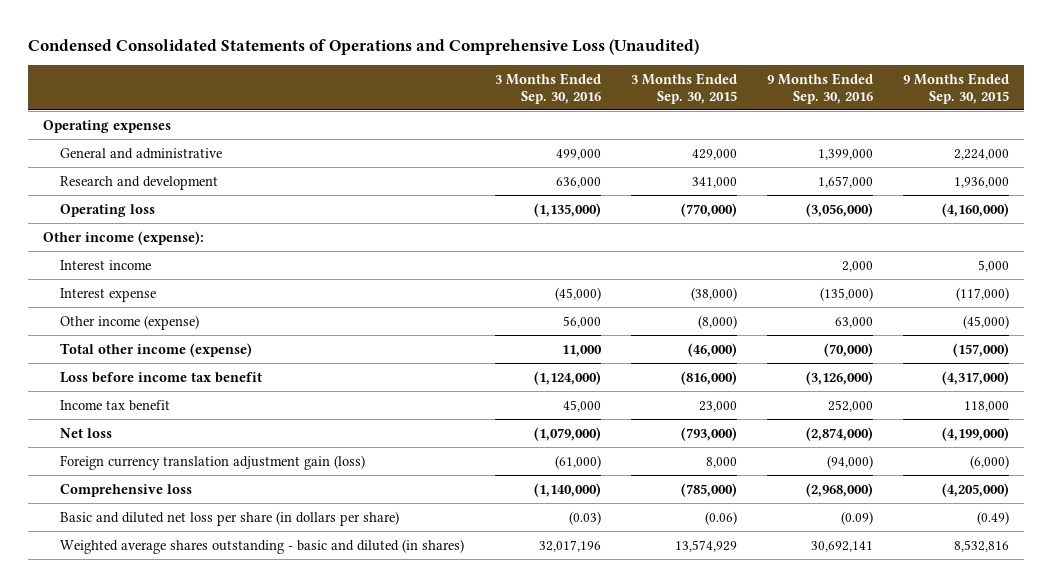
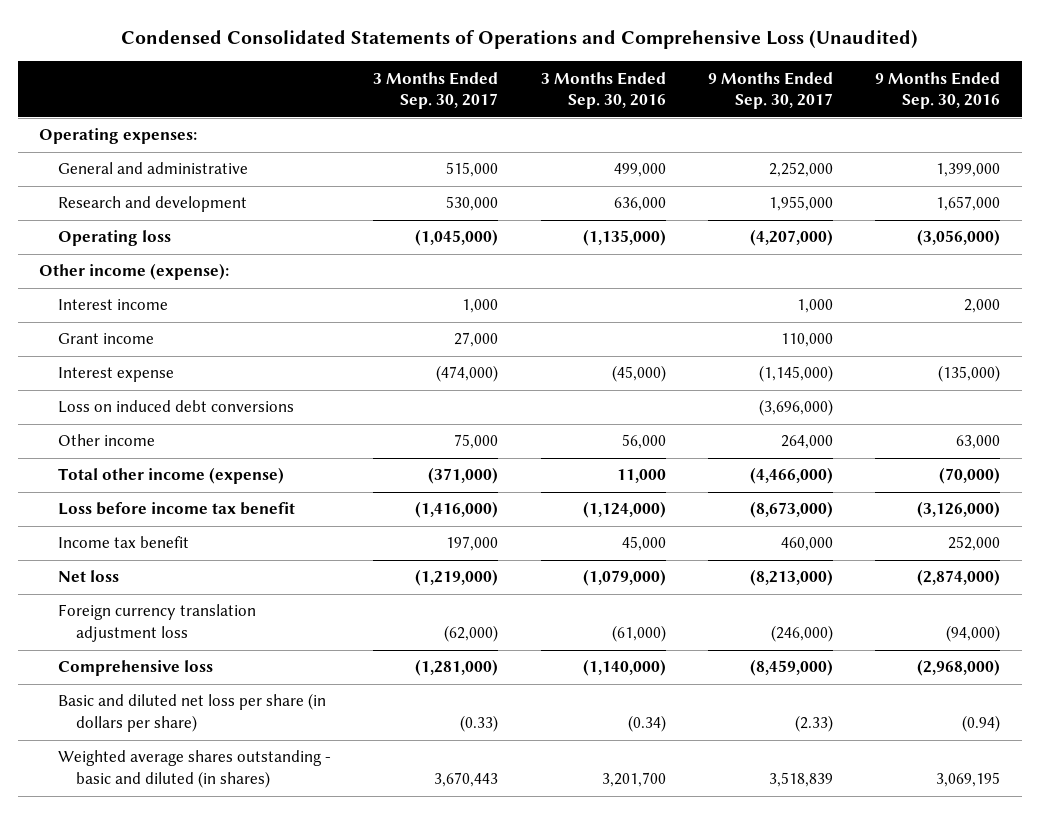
- | 3 Months Ended Sep. 30, 2016 | 3 Months Ended Sep. 30, 2015 | 9 Months Ended Sep. 30, 2016 | 9 Months Ended Sep. 30, 2015
+ | 3 Months Ended Sep. 30, 2017 | 3 Months Ended Sep. 30, 2016 | 9 Months Ended Sep. 30, 2017 | 9 Months Ended Sep. 30, 2016
- Operating expenses
+ Operating expenses:
+ Grant income | 27,000 | | 110,000 |
- Other income (expense) | 56,000 | (8,000) | 63,000 | (45,000)
+ Loss on induced debt conversions | | | (3,696,000) |
+ Other income | 75,000 | 56,000 | 264,000 | 63,000
- Foreign currency translation adjustment gain (loss) | (61,000) | 8,000 | (94,000) | (6,000)
+ Foreign currency translation adjustment loss | (62,000) | (61,000) | (246,000) | (94,000)
- Basic and diluted net loss per share (in dollars per share) | (0.03) | (0.06) | (0.09) | (0.49)
- Weighted average shares outstanding - basic and diluted (in shares) | 32,017,196 | 13,574,929 | 30,692,141 | 8,532,816
+ Basic and diluted net loss per share (in dollars per share) | (0.33) | (0.34) | (2.33) | (0.94)
+ Weighted average shares outstanding - basic and diluted (in shares) | 3,670,443 | 3,201,700 | 3,518,839 | 3,069,195

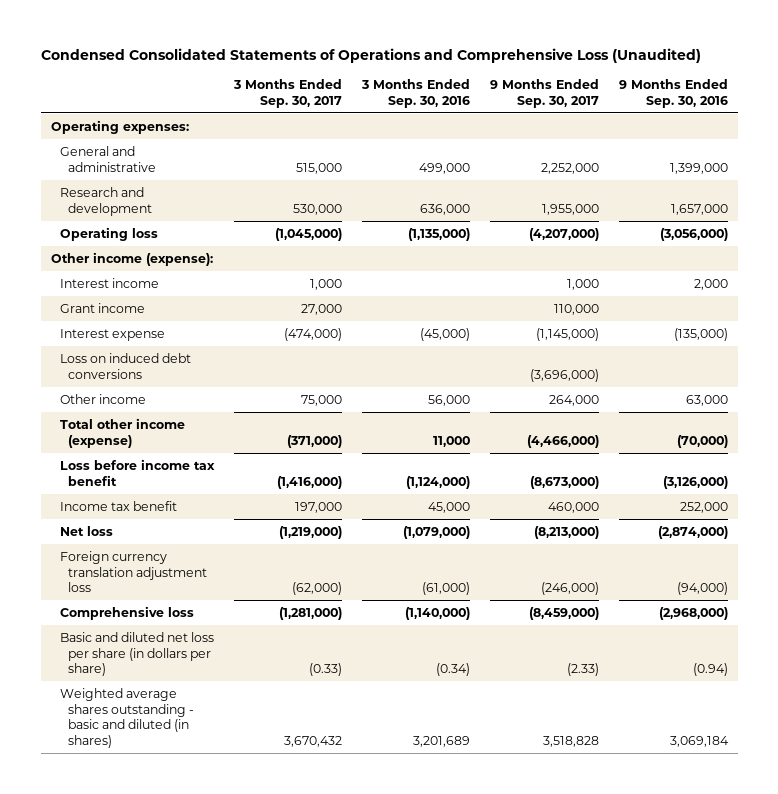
- Weighted average shares outstanding - basic and diluted (in shares) | 3,670,443 | 3,201,700 | 3,518,839 | 3,069,195
+ Weighted average shares outstanding - basic and diluted (in shares) | 3,670,432 | 3,201,689 | 3,518,828 | 3,069,184

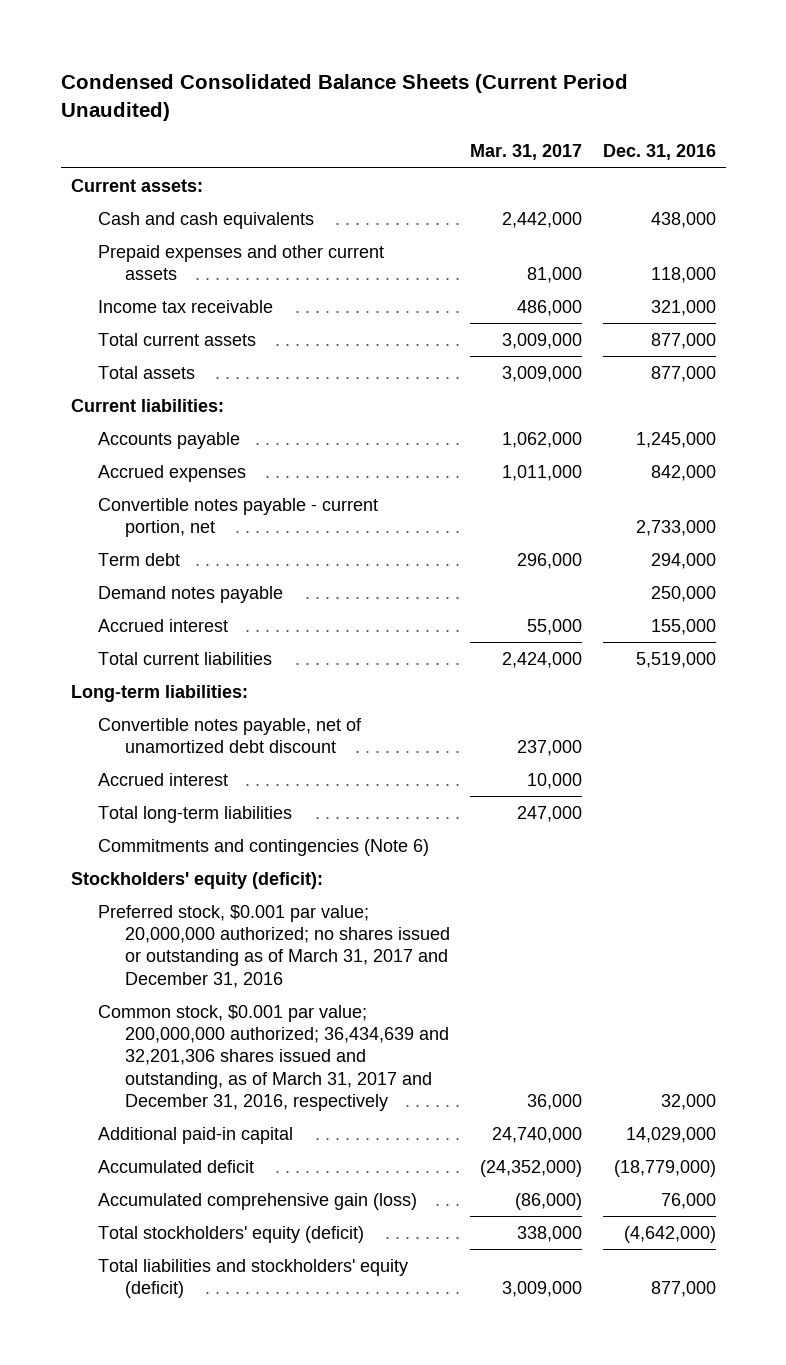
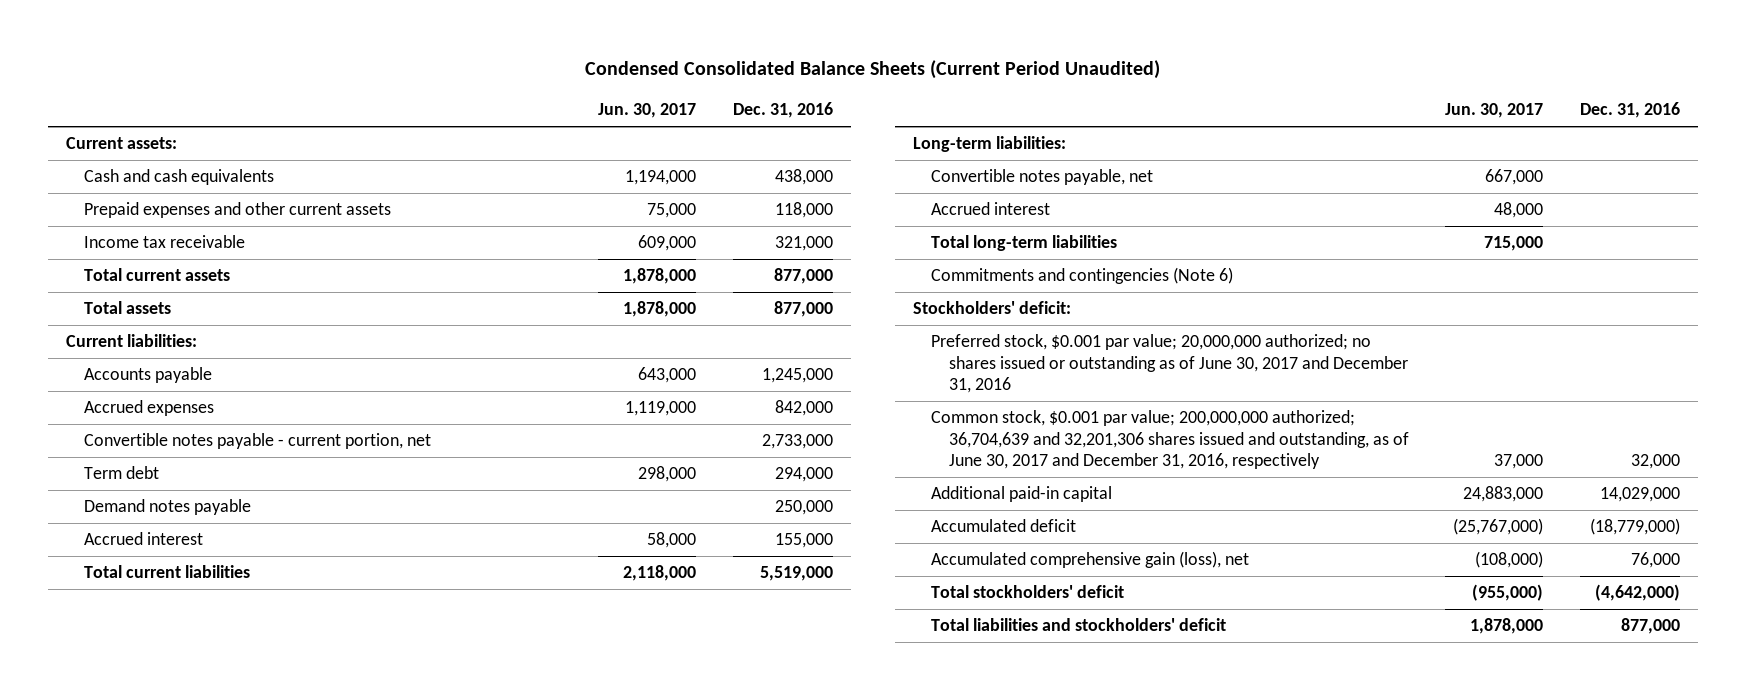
- | Mar. 31, 2017 | Dec. 31, 2016
+ | Jun. 30, 2017 | Dec. 31, 2016
- Convertible notes payable, net of unamortized debt discount | 237,000 |
+ Convertible notes payable, net | 667,000 |
- Stockholders' equity (deficit):
- Preferred stock, $0.001 par value; 20,000,000 authorized; no shares issued or outstanding as of March 31, 2017 and December 31, 2016
- Common stock, $0.001 par value; 200,000,000 authorized; 36,434,639 and 32,201,306 shares issued and outstanding, as of March 31, 2017 and December 31, 2016, respectively | 36,000 | 32,000
+ Stockholders' deficit:
+ Preferred stock, $0.001 par value; 20,000,000 authorized; no shares issued or outstanding as of June 30, 2017 and December 31, 2016
+ Common stock, $0.001 par value; 200,000,000 authorized; 36,704,639 and 32,201,306 shares issued and outstanding, as of June 30, 2017 and December 31, 2016, respectively | 37,000 | 32,000
- Accumulated comprehensive gain (loss) | (86,000) | 76,000
- Total stockholders' equity (deficit) | 338,000 | (4,642,000)
- Total liabilities and stockholders' equity (deficit) | 3,009,000 | 877,000
+ Accumulated comprehensive gain (loss), net | (108,000) | 76,000
+ Total stockholders' deficit | (955,000) | (4,642,000)
+ Total liabilities and stockholders' deficit | 1,878,000 | 877,000

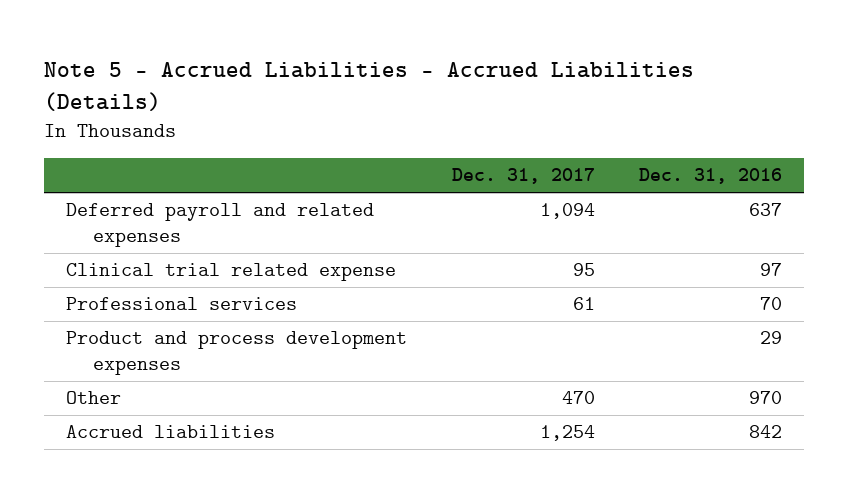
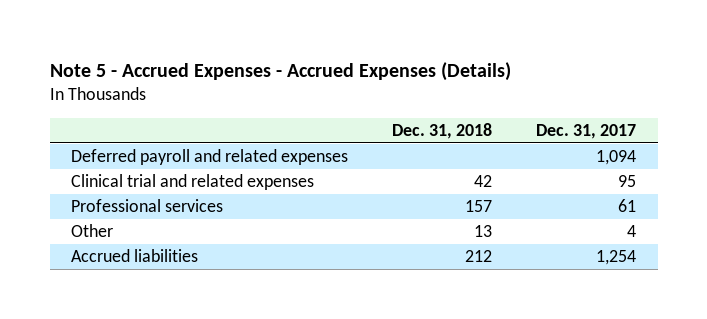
- Note 5 - Accrued Liabilities - Accrued Liabilities (Details)
+ Note 5 - Accrued Expenses - Accrued Expenses (Details)
- | Dec. 31, 2017 | Dec. 31, 2016
+ | Dec. 31, 2018 | Dec. 31, 2017
- Clinical trial related expense | 95 | 97
+ Clinical trial and related expenses | 42 | 95
- Product and process development expenses | | 29
- Other | 470 | 970
+ Other | 13 | 4

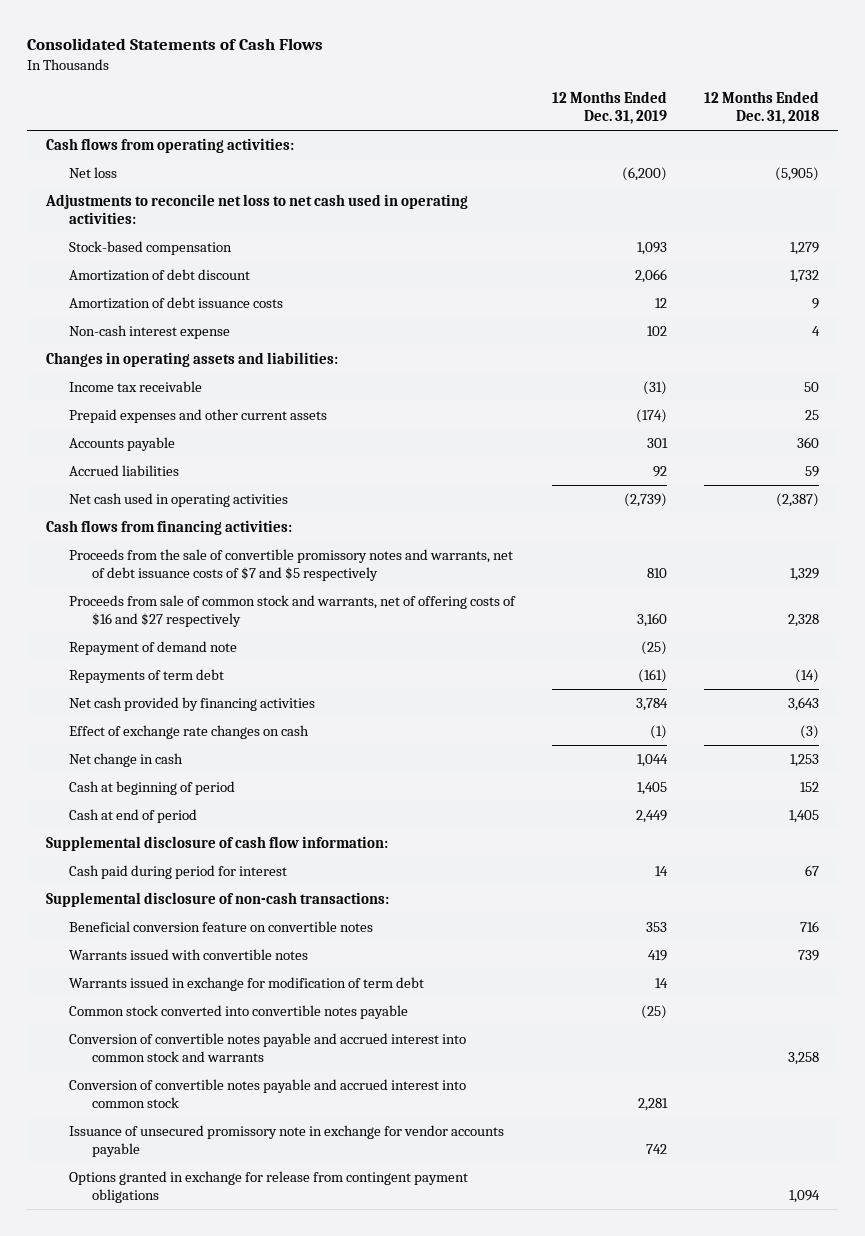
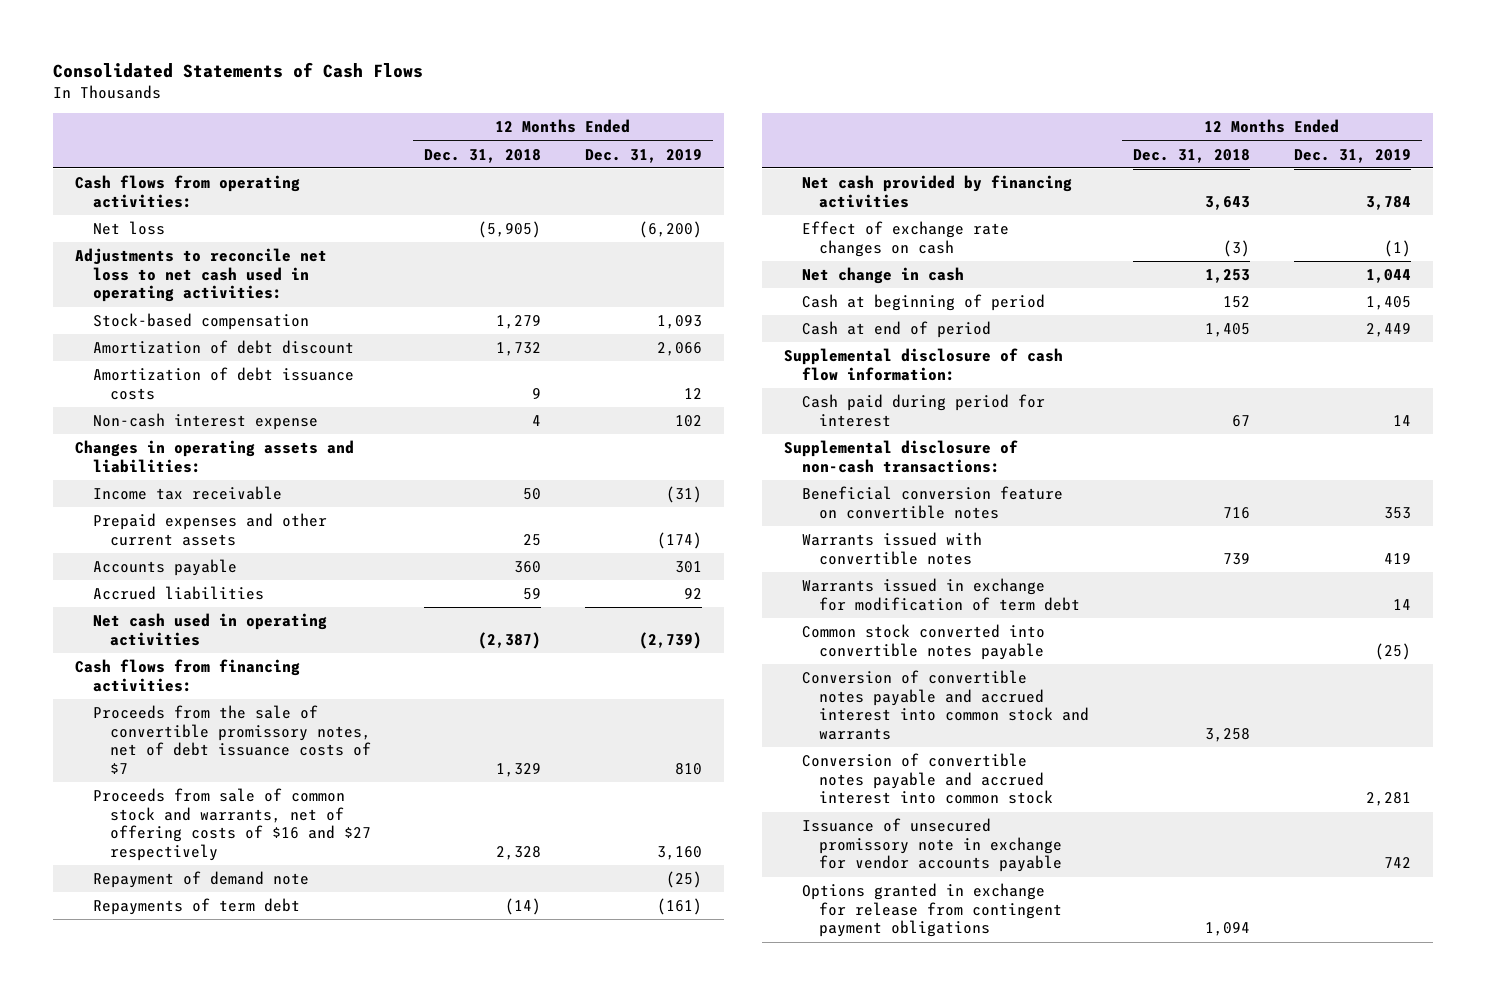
- | 12 Months Ended Dec. 31, 2019 | 12 Months Ended Dec. 31, 2018
+ | 12 Months Ended Dec. 31, 2018 | 12 Months Ended Dec. 31, 2019
- Proceeds from the sale of convertible promissory notes and warrants, net of debt issuance costs of $7 and $5 respectively | 810 | 1,329
+ Proceeds from the sale of convertible promissory notes, net of debt issuance costs of $7 | 1,329 | 810

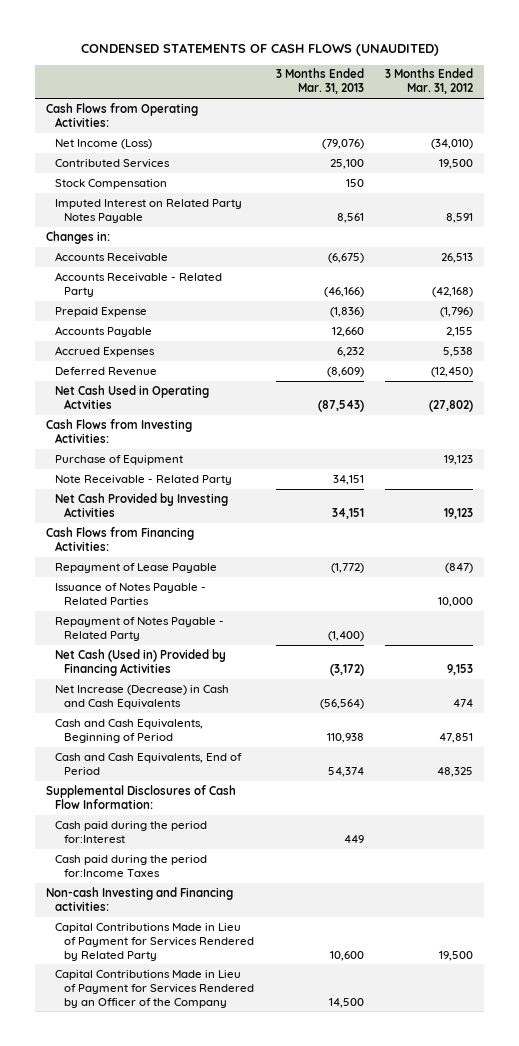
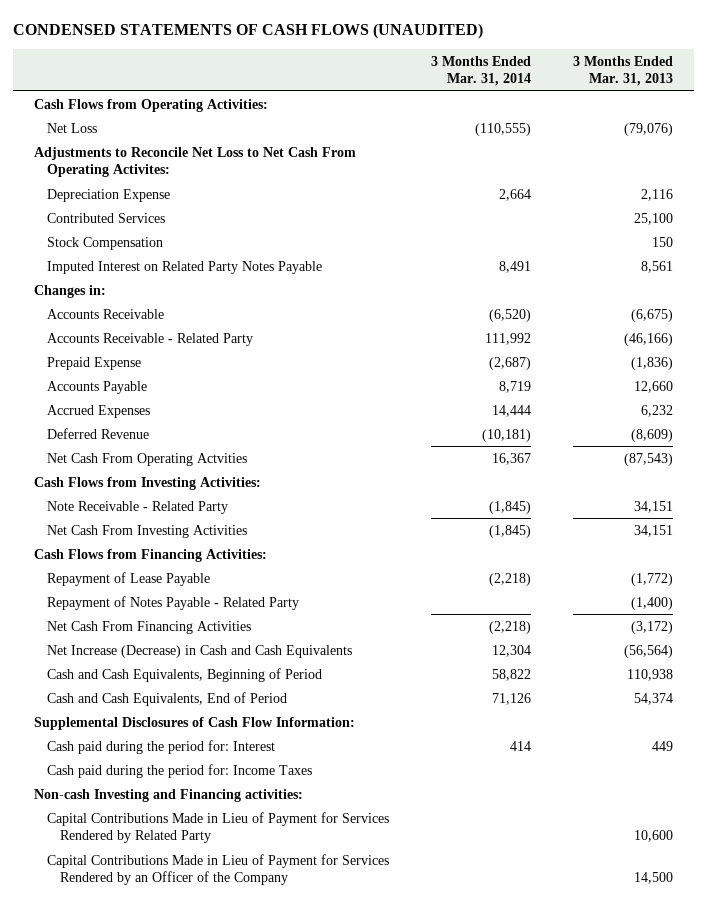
- | 3 Months Ended Mar. 31, 2013 | 3 Months Ended Mar. 31, 2012
+ | 3 Months Ended Mar. 31, 2014 | 3 Months Ended Mar. 31, 2013
- Net Income (Loss) | (79,076) | (34,010)
+ Net Loss | (110,555) | (79,076)
+ Adjustments to Reconcile Net Loss to Net Cash From Operating Activites:
+ Depreciation Expense | 2,664 | 2,116
- Net Cash Used in Operating Actvities | (87,543) | (27,802)
+ Net Cash From Operating Actvities | 16,367 | (87,543)
- Purchase of Equipment | | 19,123
- Net Cash Provided by Investing Activities | 34,151 | 19,123
+ Net Cash From Investing Activities | (1,845) | 34,151
- Issuance of Notes Payable - Related Parties | | 10,000
- Net Cash (Used in) Provided by Financing Activities | (3,172) | 9,153
+ Net Cash From Financing Activities | (2,218) | (3,172)
- Cash paid during the period for:Interest | 449 |
- Cash paid during the period for:Income Taxes
+ Cash paid during the period for: Interest | 414 | 449
+ Cash paid during the period for: Income Taxes

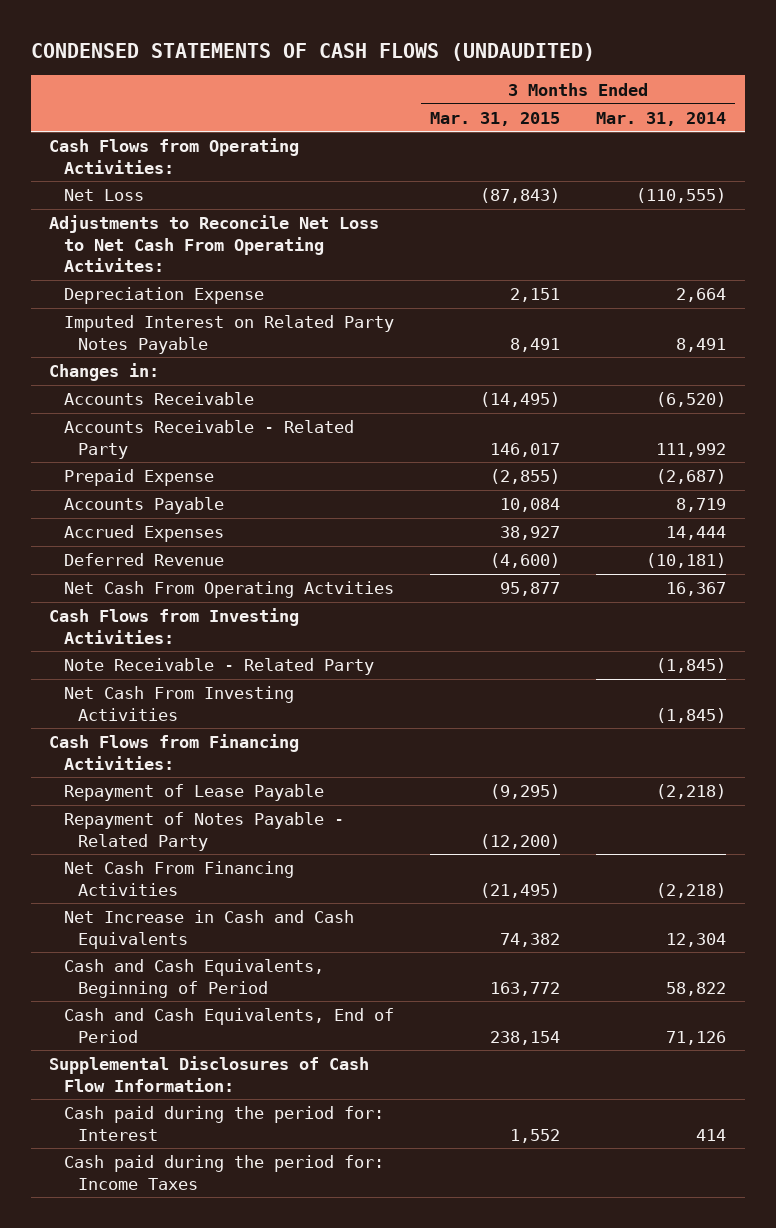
- CONDENSED STATEMENTS OF CASH FLOWS (UNAUDITED)
+ CONDENSED STATEMENTS OF CASH FLOWS (UNDAUDITED)
- | 3 Months Ended Mar. 31, 2014 | 3 Months Ended Mar. 31, 2013
+ | 3 Months Ended Mar. 31, 2015 | 3 Months Ended Mar. 31, 2014
- Contributed Services | | 25,100
- Stock Compensation | | 150
- Net Increase (Decrease) in Cash and Cash Equivalents | 12,304 | (56,564)
+ Net Increase in Cash and Cash Equivalents | 74,382 | 12,304
- Non-cash Investing and Financing activities:
- Capital Contributions Made in Lieu of Payment for Services Rendered by Related Party | | 10,600
- Capital Contributions Made in Lieu of Payment for Services Rendered by an Officer of the Company | | 14,500

